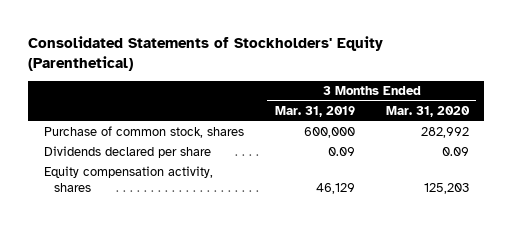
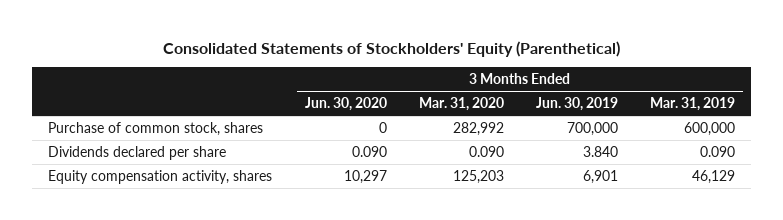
- | 3 Months Ended Mar. 31, 2019 | 3 Months Ended Mar. 31, 2020
+ | 3 Months Ended Jun. 30, 2020 | 3 Months Ended Mar. 31, 2020 | 3 Months Ended Jun. 30, 2019 | 3 Months Ended Mar. 31, 2019
- Dividends declared per share | 0.09 | 0.09
+ Dividends declared per share | 0.090 | 0.090 | 3.840 | 0.090

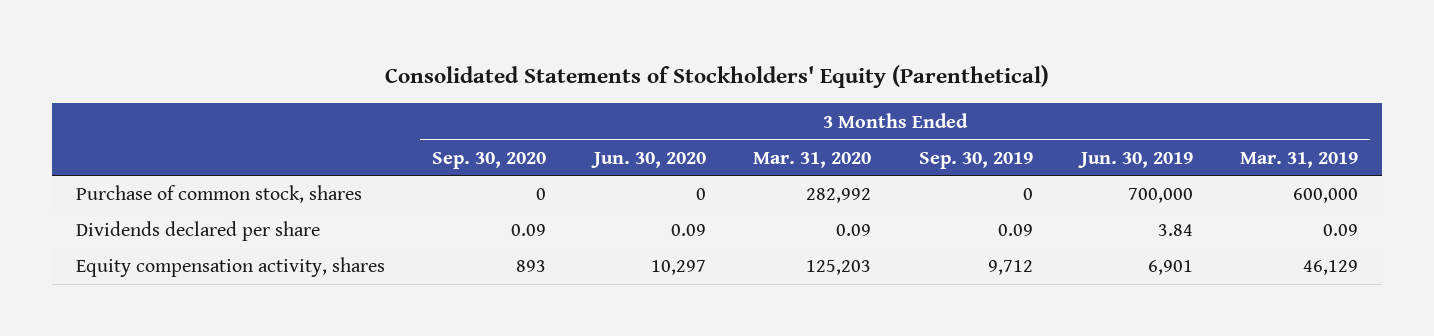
- | 3 Months Ended Jun. 30, 2020 | 3 Months Ended Mar. 31, 2020 | 3 Months Ended Jun. 30, 2019 | 3 Months Ended Mar. 31, 2019
+ | 3 Months Ended Sep. 30, 2020 | 3 Months Ended Jun. 30, 2020 | 3 Months Ended Mar. 31, 2020 | 3 Months Ended Sep. 30, 2019 | 3 Months Ended Jun. 30, 2019 | 3 Months Ended Mar. 31, 2019
- Dividends declared per share | 0.090 | 0.090 | 3.840 | 0.090
+ Dividends declared per share | 0.09 | 0.09 | 0.09 | 0.09 | 3.84 | 0.09

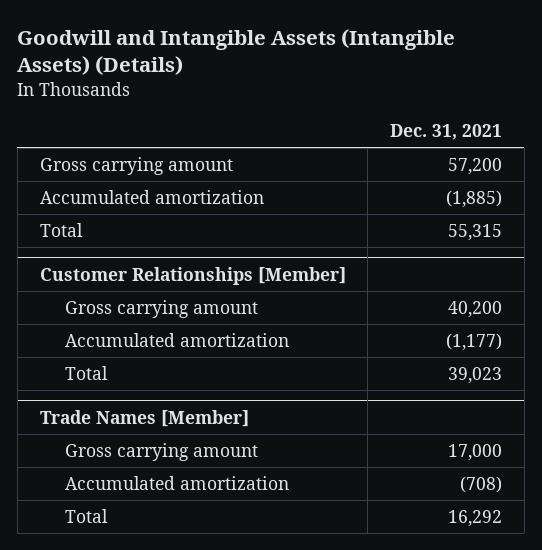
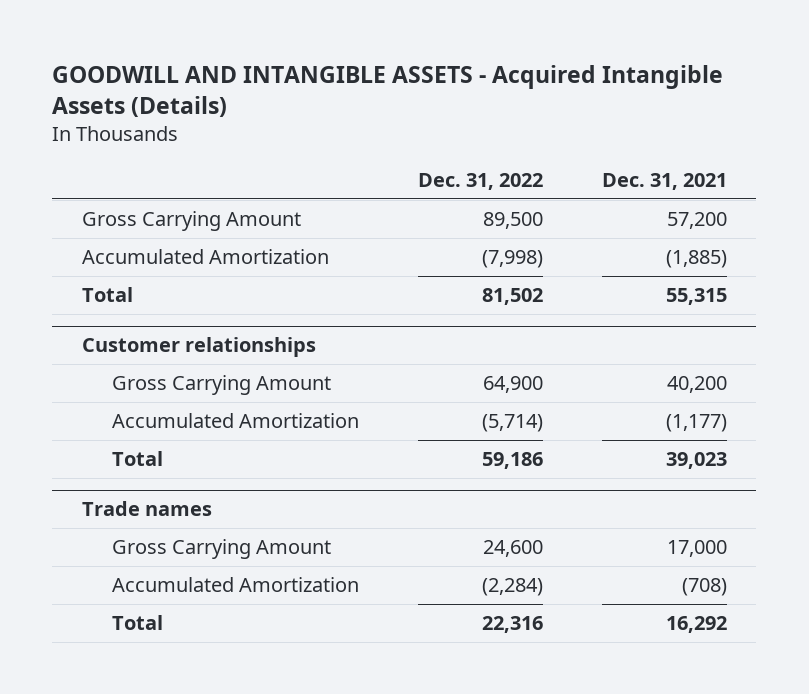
- Goodwill and Intangible Assets (Intangible Assets) (Details)
+ GOODWILL AND INTANGIBLE ASSETS - Acquired Intangible Assets (Details)
- | Dec. 31, 2021
+ | Dec. 31, 2022 | Dec. 31, 2021
- Gross carrying amount | 57,200
- Accumulated amortization | (1,885)
+ Gross Carrying Amount | 89,500 | 57,200
+ Accumulated Amortization | (7,998) | (1,885)
- Customer Relationships [Member]
- Gross carrying amount | 40,200
- Accumulated amortization | (1,177)
+ Customer relationships
+ Gross Carrying Amount | 64,900 | 40,200
+ Accumulated Amortization | (5,714) | (1,177)
- Trade Names [Member]
- Gross carrying amount | 17,000
- Accumulated amortization | (708)
+ Trade names
+ Gross Carrying Amount | 24,600 | 17,000
+ Accumulated Amortization | (2,284) | (708)

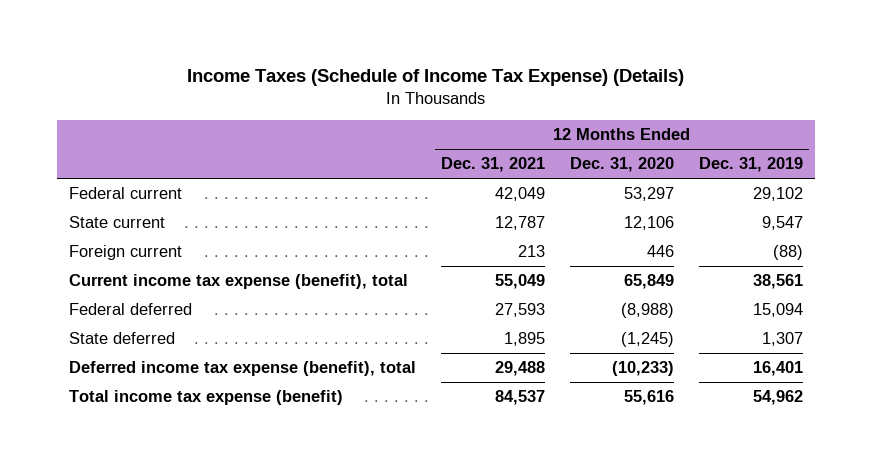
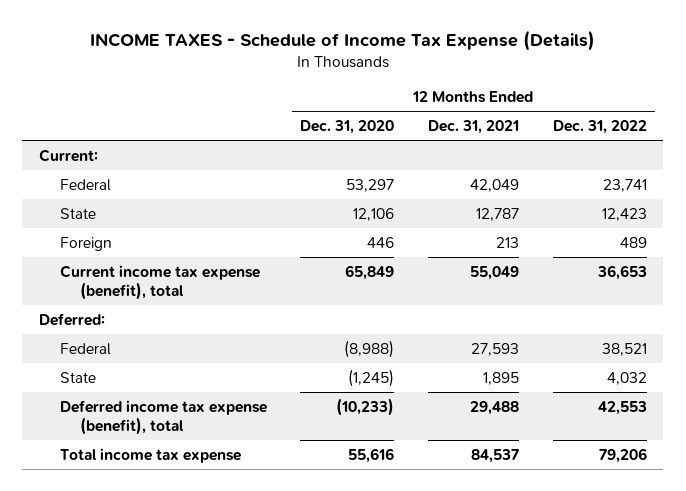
- Income Taxes (Schedule of Income Tax Expense) (Details)
+ INCOME TAXES - Schedule of Income Tax Expense (Details)
- | 12 Months Ended Dec. 31, 2021 | 12 Months Ended Dec. 31, 2020 | 12 Months Ended Dec. 31, 2019
+ | 12 Months Ended Dec. 31, 2020 | 12 Months Ended Dec. 31, 2021 | 12 Months Ended Dec. 31, 2022
- Federal current | 42,049 | 53,297 | 29,102
- State current | 12,787 | 12,106 | 9,547
- Foreign current | 213 | 446 | (88)
+ Current:
+ Federal | 53,297 | 42,049 | 23,741
+ State | 12,106 | 12,787 | 12,423
+ Foreign | 446 | 213 | 489
- Federal deferred | 27,593 | (8,988) | 15,094
- State deferred | 1,895 | (1,245) | 1,307
+ Deferred:
+ Federal | (8,988) | 27,593 | 38,521
+ State | (1,245) | 1,895 | 4,032
- Total income tax expense (benefit) | 84,537 | 55,616 | 54,962
+ Total income tax expense | 55,616 | 84,537 | 79,206

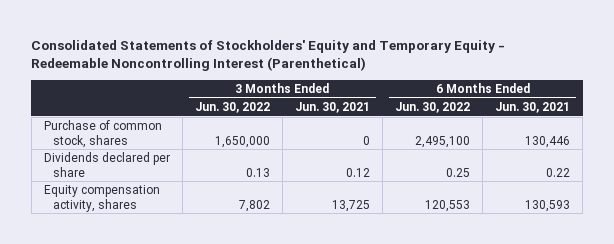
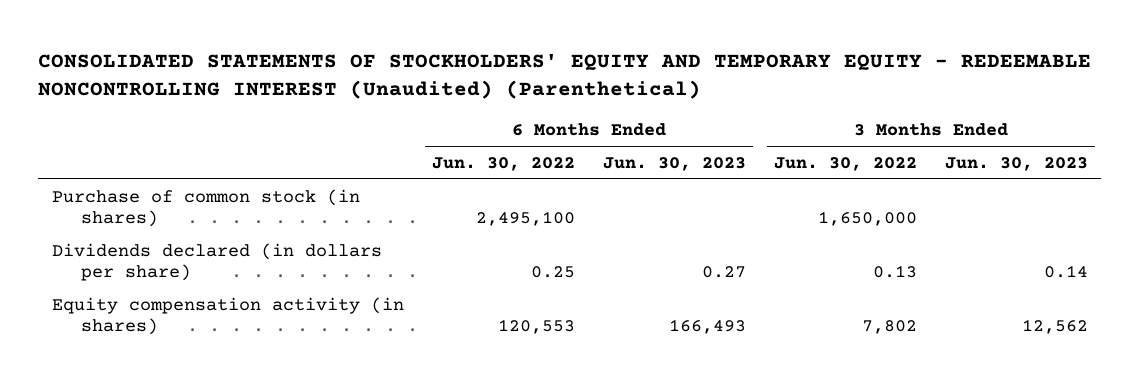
- Consolidated Statements of Stockholders' Equity and Temporary Equity - Redeemable Noncontrolling Interest (Parenthetical)
+ CONSOLIDATED STATEMENTS OF STOCKHOLDERS' EQUITY AND TEMPORARY EQUITY - REDEEMABLE NONCONTROLLING INTEREST (Unaudited) (Parenthetical)
- | 3 Months Ended Jun. 30, 2022 | 3 Months Ended Jun. 30, 2021 | 6 Months Ended Jun. 30, 2022 | 6 Months Ended Jun. 30, 2021
+ | 6 Months Ended Jun. 30, 2022 | 6 Months Ended Jun. 30, 2023 | 3 Months Ended Jun. 30, 2022 | 3 Months Ended Jun. 30, 2023
- Purchase of common stock, shares | 1,650,000 | 0 | 2,495,100 | 130,446
- Dividends declared per share | 0.13 | 0.12 | 0.25 | 0.22
- Equity compensation activity, shares | 7,802 | 13,725 | 120,553 | 130,593
+ Purchase of common stock (in shares) | 2,495,100 | | 1,650,000 |
+ Dividends declared (in dollars per share) | 0.25 | 0.27 | 0.13 | 0.14
+ Equity compensation activity (in shares) | 120,553 | 166,493 | 7,802 | 12,562

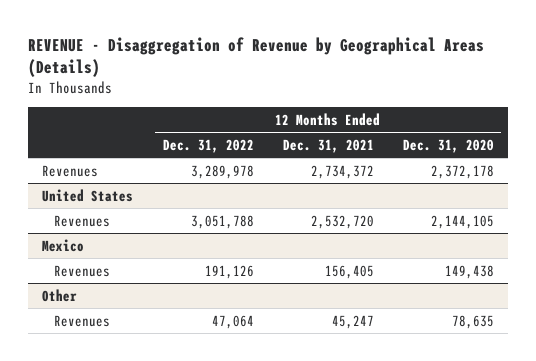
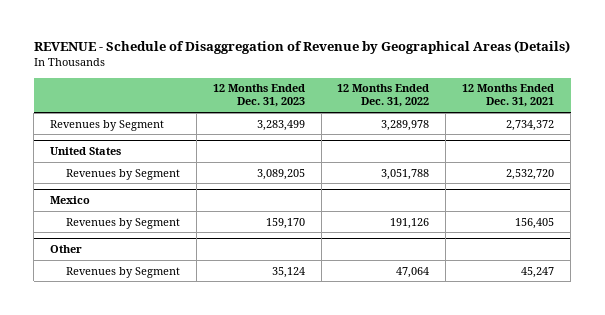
- REVENUE - Disaggregation of Revenue by Geographical Areas (Details)
+ REVENUE - Schedule of Disaggregation of Revenue by Geographical Areas (Details)
- | 12 Months Ended Dec. 31, 2022 | 12 Months Ended Dec. 31, 2021 | 12 Months Ended Dec. 31, 2020
+ | 12 Months Ended Dec. 31, 2023 | 12 Months Ended Dec. 31, 2022 | 12 Months Ended Dec. 31, 2021
- Revenues | 3,289,978 | 2,734,372 | 2,372,178
+ Revenues by Segment | 3,283,499 | 3,289,978 | 2,734,372
@ United States
- Revenues | 3,051,788 | 2,532,720 | 2,144,105
+ Revenues by Segment | 3,089,205 | 3,051,788 | 2,532,720
@ Mexico
- Revenues | 191,126 | 156,405 | 149,438
+ Revenues by Segment | 159,170 | 191,126 | 156,405
@ Other
- Revenues | 47,064 | 45,247 | 78,635
+ Revenues by Segment | 35,124 | 47,064 | 45,247

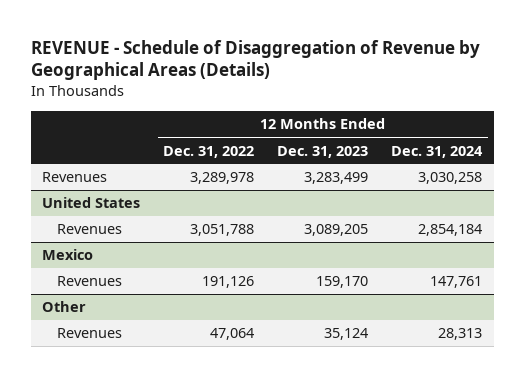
- | 12 Months Ended Dec. 31, 2023 | 12 Months Ended Dec. 31, 2022 | 12 Months Ended Dec. 31, 2021
+ | 12 Months Ended Dec. 31, 2022 | 12 Months Ended Dec. 31, 2023 | 12 Months Ended Dec. 31, 2024
- Revenues by Segment | 3,283,499 | 3,289,978 | 2,734,372
+ Revenues | 3,289,978 | 3,283,499 | 3,030,258
@ United States
- Revenues by Segment | 3,089,205 | 3,051,788 | 2,532,720
+ Revenues | 3,051,788 | 3,089,205 | 2,854,184
@ Mexico
- Revenues by Segment | 159,170 | 191,126 | 156,405
+ Revenues | 191,126 | 159,170 | 147,761
@ Other
- Revenues by Segment | 35,124 | 47,064 | 45,247
+ Revenues | 47,064 | 35,124 | 28,313

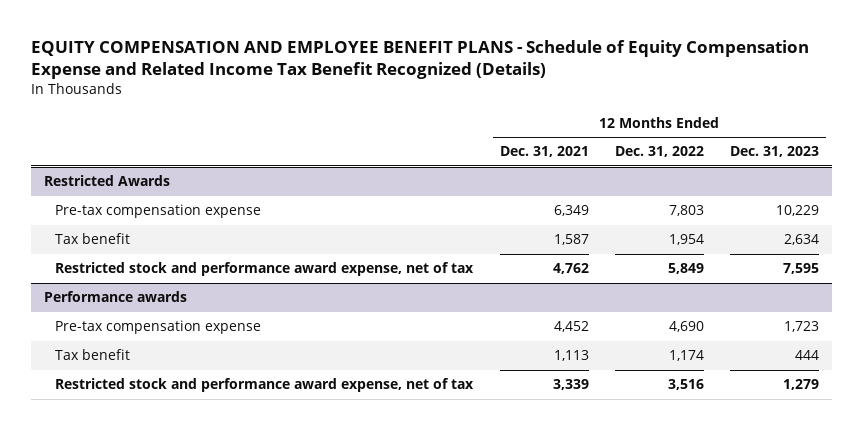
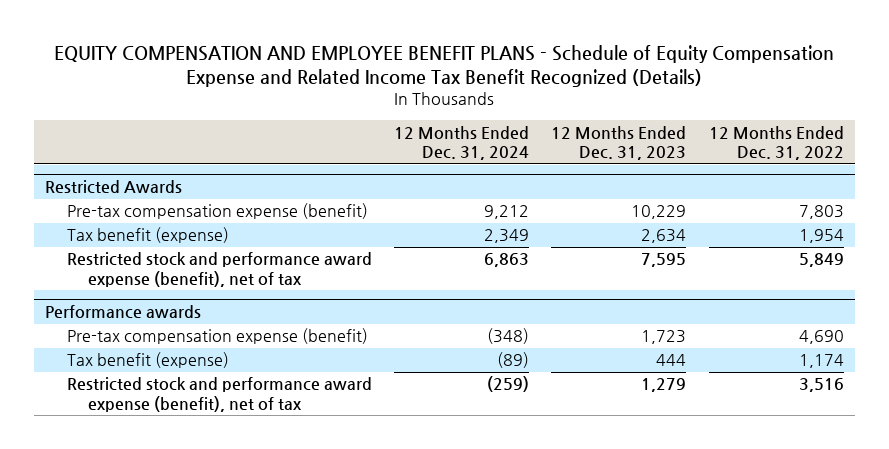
- | 12 Months Ended Dec. 31, 2021 | 12 Months Ended Dec. 31, 2022 | 12 Months Ended Dec. 31, 2023
+ | 12 Months Ended Dec. 31, 2024 | 12 Months Ended Dec. 31, 2023 | 12 Months Ended Dec. 31, 2022
@ Restricted Awards
- Pre-tax compensation expense | 6,349 | 7,803 | 10,229
- Tax benefit | 1,587 | 1,954 | 2,634
- Restricted stock and performance award expense, net of tax | 4,762 | 5,849 | 7,595
+ Pre-tax compensation expense (benefit) | 9,212 | 10,229 | 7,803
+ Tax benefit (expense) | 2,349 | 2,634 | 1,954
+ Restricted stock and performance award expense (benefit), net of tax | 6,863 | 7,595 | 5,849
@ Performance awards
- Pre-tax compensation expense | 4,452 | 4,690 | 1,723
- Tax benefit | 1,113 | 1,174 | 444
- Restricted stock and performance award expense, net of tax | 3,339 | 3,516 | 1,279
+ Pre-tax compensation expense (benefit) | (348) | 1,723 | 4,690
+ Tax benefit (expense) | (89) | 444 | 1,174
+ Restricted stock and performance award expense (benefit), net of tax | (259) | 1,279 | 3,516

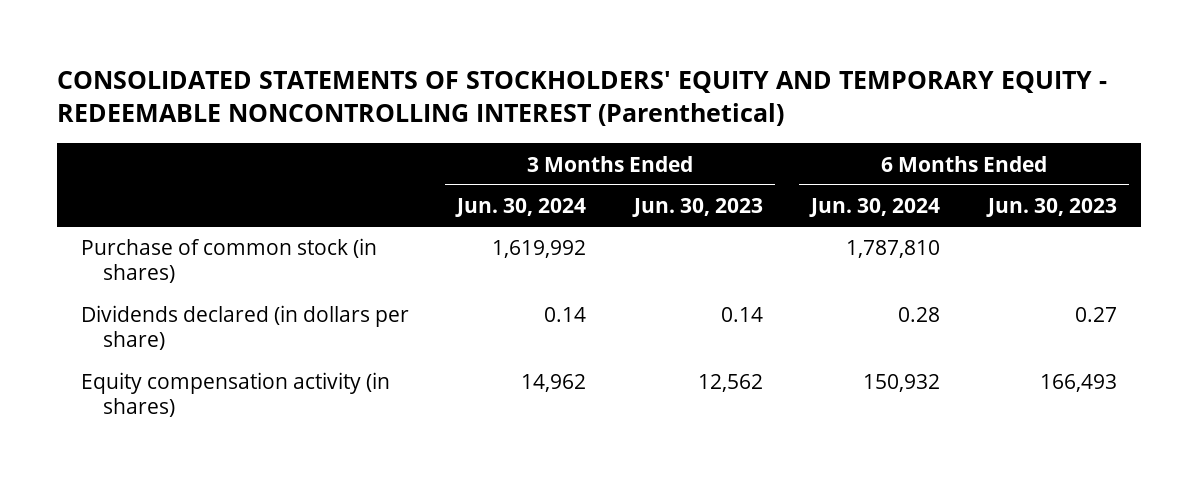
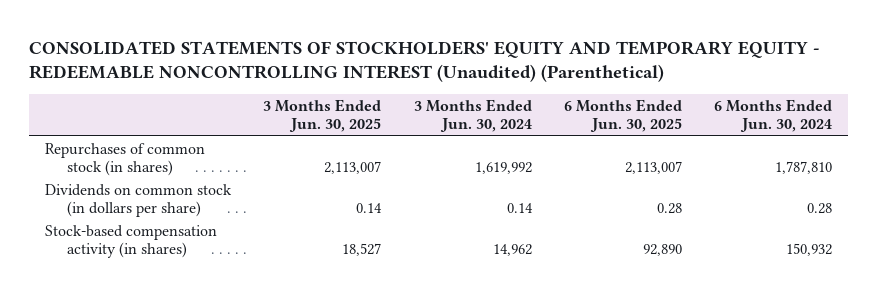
- CONSOLIDATED STATEMENTS OF STOCKHOLDERS' EQUITY AND TEMPORARY EQUITY - REDEEMABLE NONCONTROLLING INTEREST (Parenthetical)
+ CONSOLIDATED STATEMENTS OF STOCKHOLDERS' EQUITY AND TEMPORARY EQUITY - REDEEMABLE NONCONTROLLING INTEREST (Unaudited) (Parenthetical)
- | 3 Months Ended Jun. 30, 2024 | 3 Months Ended Jun. 30, 2023 | 6 Months Ended Jun. 30, 2024 | 6 Months Ended Jun. 30, 2023
+ | 3 Months Ended Jun. 30, 2025 | 3 Months Ended Jun. 30, 2024 | 6 Months Ended Jun. 30, 2025 | 6 Months Ended Jun. 30, 2024
- Purchase of common stock (in shares) | 1,619,992 | | 1,787,810 |
- Dividends declared (in dollars per share) | 0.14 | 0.14 | 0.28 | 0.27
- Equity compensation activity (in shares) | 14,962 | 12,562 | 150,932 | 166,493
+ Repurchases of common stock (in shares) | 2,113,007 | 1,619,992 | 2,113,007 | 1,787,810
+ Dividends on common stock (in dollars per share) | 0.14 | 0.14 | 0.28 | 0.28
+ Stock-based compensation activity (in shares) | 18,527 | 14,962 | 92,890 | 150,932

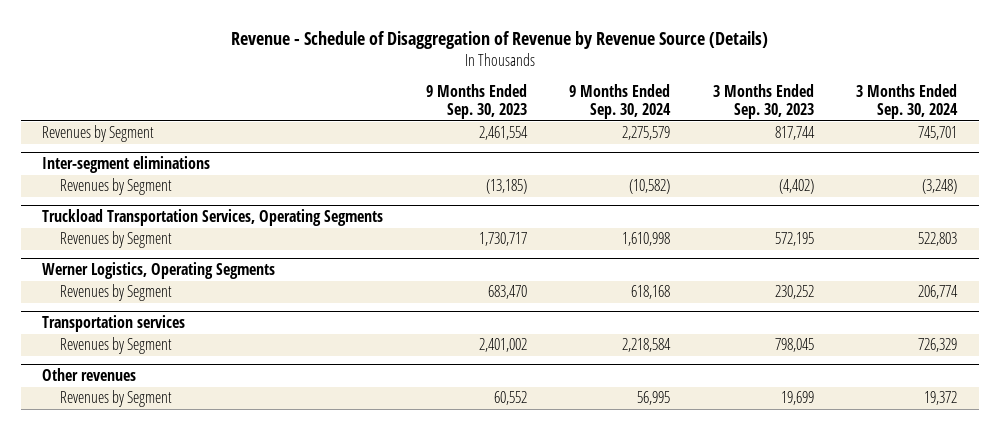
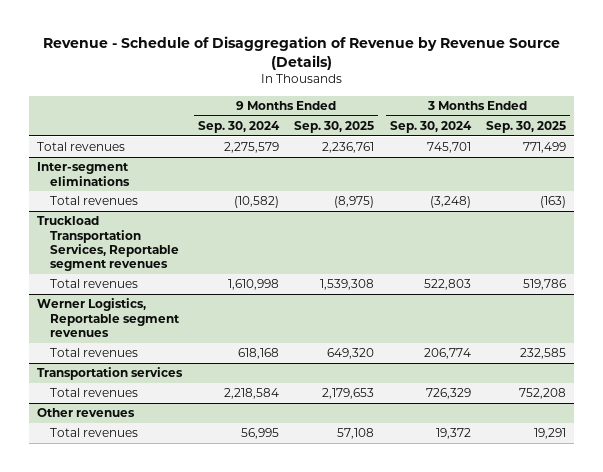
- | 9 Months Ended Sep. 30, 2023 | 9 Months Ended Sep. 30, 2024 | 3 Months Ended Sep. 30, 2023 | 3 Months Ended Sep. 30, 2024
+ | 9 Months Ended Sep. 30, 2024 | 9 Months Ended Sep. 30, 2025 | 3 Months Ended Sep. 30, 2024 | 3 Months Ended Sep. 30, 2025
- Revenues by Segment | 2,461,554 | 2,275,579 | 817,744 | 745,701
+ Total revenues | 2,275,579 | 2,236,761 | 745,701 | 771,499
@ Inter-segment eliminations
- Revenues by Segment | (13,185) | (10,582) | (4,402) | (3,248)
- Truckload Transportation Services, Operating Segments
- Revenues by Segment | 1,730,717 | 1,610,998 | 572,195 | 522,803
- Werner Logistics, Operating Segments
- Revenues by Segment | 683,470 | 618,168 | 230,252 | 206,774
@ Inter-segment eliminations
+ Total revenues | (10,582) | (8,975) | (3,248) | (163)
+ Truckload Transportation Services, Reportable segment revenues
+ Total revenues | 1,610,998 | 1,539,308 | 522,803 | 519,786
+ Werner Logistics, Reportable segment revenues
+ Total revenues | 618,168 | 649,320 | 206,774 | 232,585
@ Transportation services
- Revenues by Segment | 2,401,002 | 2,218,584 | 798,045 | 726,329
+ Total revenues | 2,218,584 | 2,179,653 | 726,329 | 752,208
@ Other revenues
- Revenues by Segment | 60,552 | 56,995 | 19,699 | 19,372
+ Total revenues | 56,995 | 57,108 | 19,372 | 19,291

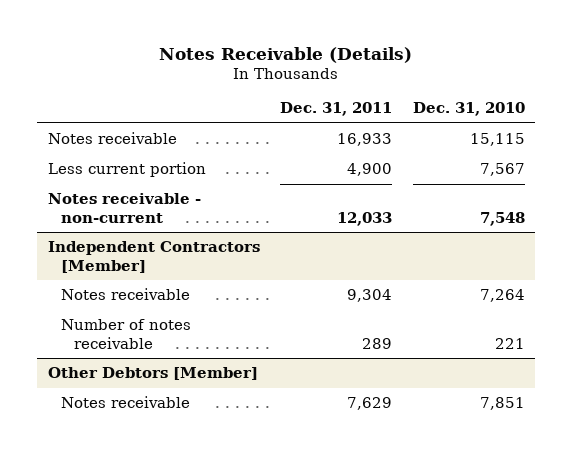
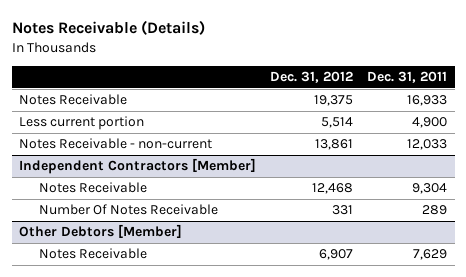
- | Dec. 31, 2011 | Dec. 31, 2010
+ | Dec. 31, 2012 | Dec. 31, 2011
- Notes receivable | 16,933 | 15,115
+ Notes Receivable | 19,375 | 16,933
- Notes receivable - non-current | 12,033 | 7,548
+ Notes Receivable - non-current | 13,861 | 12,033
@ Independent Contractors [Member]
- Notes receivable | 9,304 | 7,264
- Number of notes receivable | 289 | 221
+ Notes Receivable | 12,468 | 9,304
+ Number Of Notes Receivable | 331 | 289
@ Other Debtors [Member]
- Notes receivable | 7,629 | 7,851
+ Notes Receivable | 6,907 | 7,629

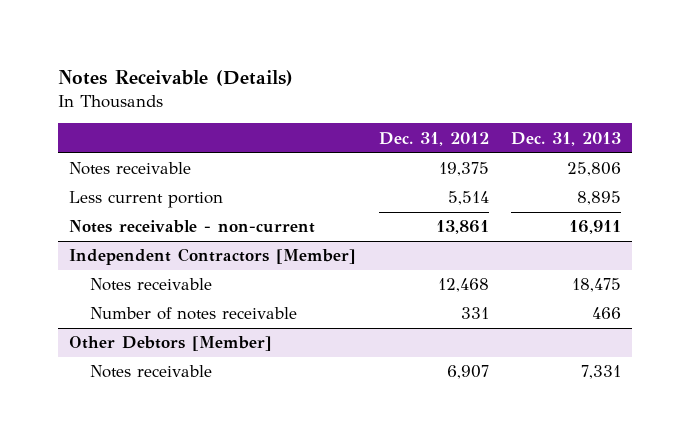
- | Dec. 31, 2012 | Dec. 31, 2011
+ | Dec. 31, 2012 | Dec. 31, 2013
- Notes Receivable | 19,375 | 16,933
+ Notes receivable | 19,375 | 25,806
- Notes Receivable - non-current | 13,861 | 12,033
+ Notes receivable - non-current | 13,861 | 16,911
@ Independent Contractors [Member]
- Notes Receivable | 12,468 | 9,304
- Number Of Notes Receivable | 331 | 289
+ Notes receivable | 12,468 | 18,475
+ Number of notes receivable | 331 | 466
@ Other Debtors [Member]
- Notes Receivable | 6,907 | 7,629
+ Notes receivable | 6,907 | 7,331

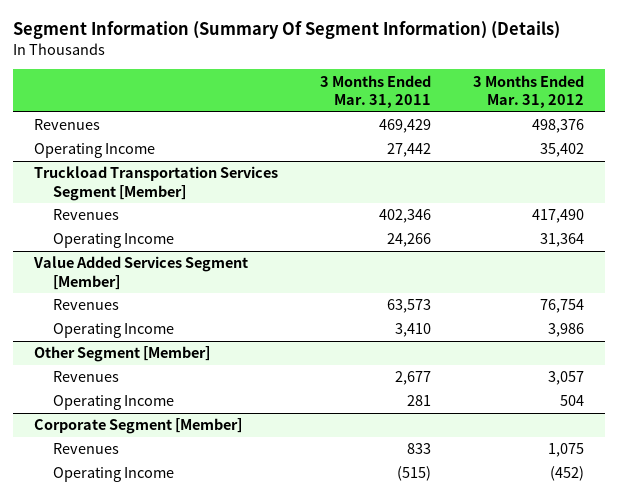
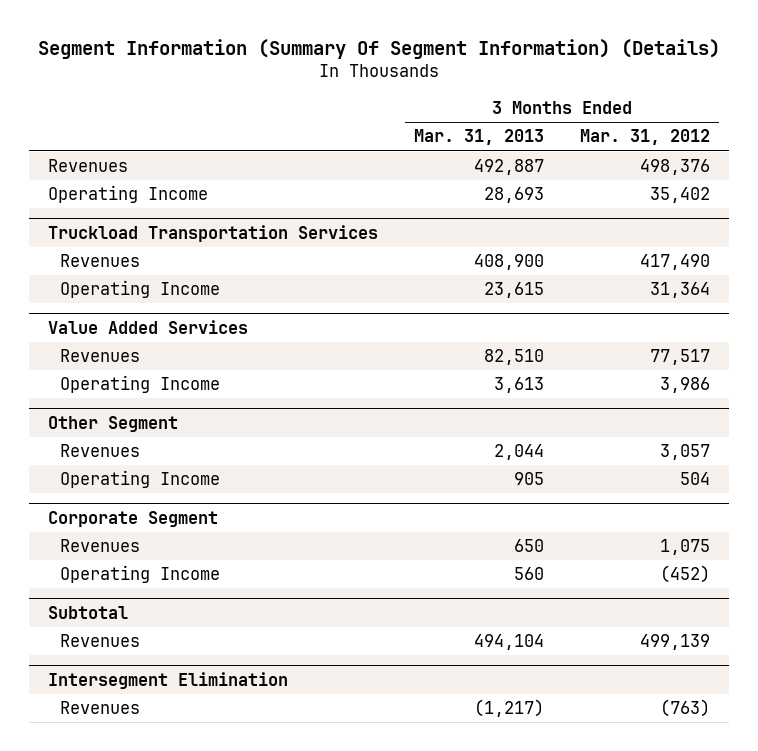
- | 3 Months Ended Mar. 31, 2011 | 3 Months Ended Mar. 31, 2012
+ | 3 Months Ended Mar. 31, 2013 | 3 Months Ended Mar. 31, 2012
- Truckload Transportation Services Segment [Member]
+ Truckload Transportation Services
- Value Added Services Segment [Member]
- Revenues | 63,573 | 76,754
+ Value Added Services
+ Revenues | 82,510 | 77,517
- Other Segment [Member]
+ Other Segment
- Corporate Segment [Member]
+ Corporate Segment
+ Subtotal
+ Revenues | 494,104 | 499,139
+ Intersegment Elimination
+ Revenues | (1,217) | (763)

